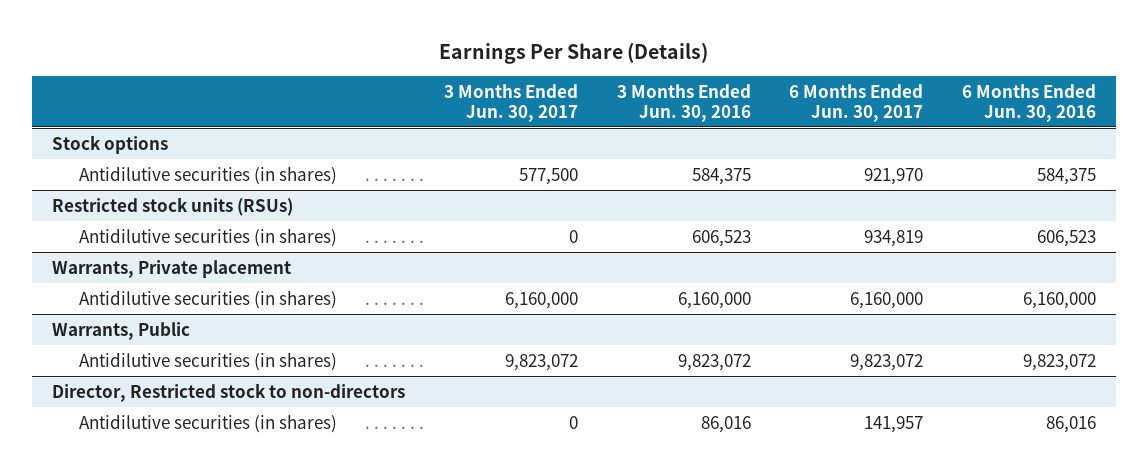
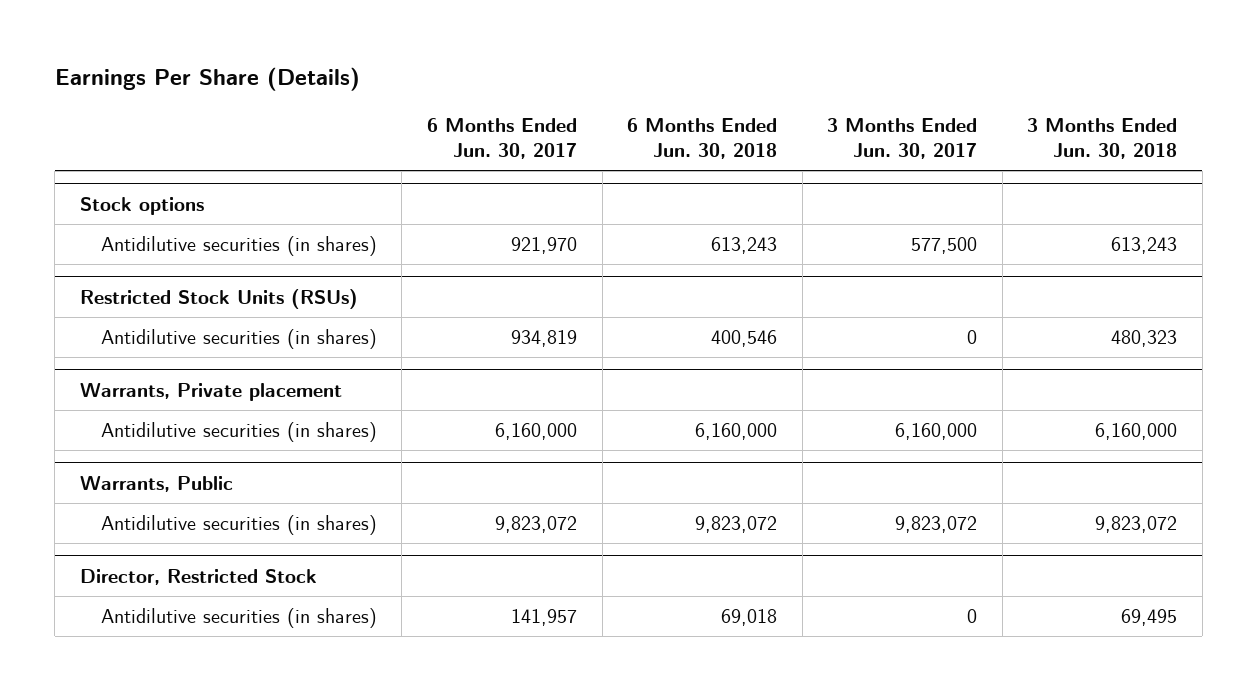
- | 3 Months Ended Jun. 30, 2017 | 3 Months Ended Jun. 30, 2016 | 6 Months Ended Jun. 30, 2017 | 6 Months Ended Jun. 30, 2016
+ | 6 Months Ended Jun. 30, 2017 | 6 Months Ended Jun. 30, 2018 | 3 Months Ended Jun. 30, 2017 | 3 Months Ended Jun. 30, 2018
- Restricted stock units (RSUs)
+ Restricted Stock Units (RSUs)
- Director, Restricted stock to non-directors
+ Director, Restricted Stock

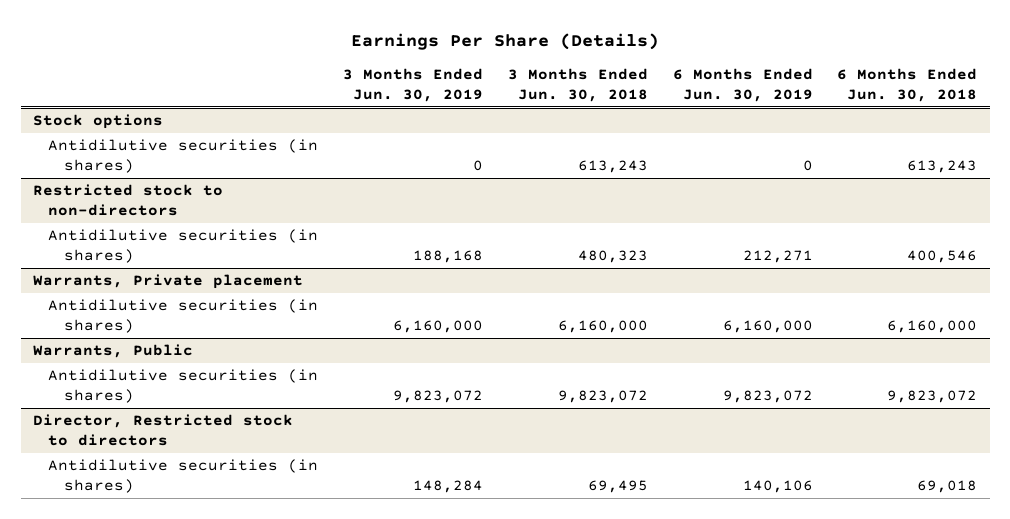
- | 6 Months Ended Jun. 30, 2017 | 6 Months Ended Jun. 30, 2018 | 3 Months Ended Jun. 30, 2017 | 3 Months Ended Jun. 30, 2018
+ | 3 Months Ended Jun. 30, 2019 | 3 Months Ended Jun. 30, 2018 | 6 Months Ended Jun. 30, 2019 | 6 Months Ended Jun. 30, 2018
- Restricted Stock Units (RSUs)
+ Restricted stock to non-directors
- Director, Restricted Stock
+ Director, Restricted stock to directors

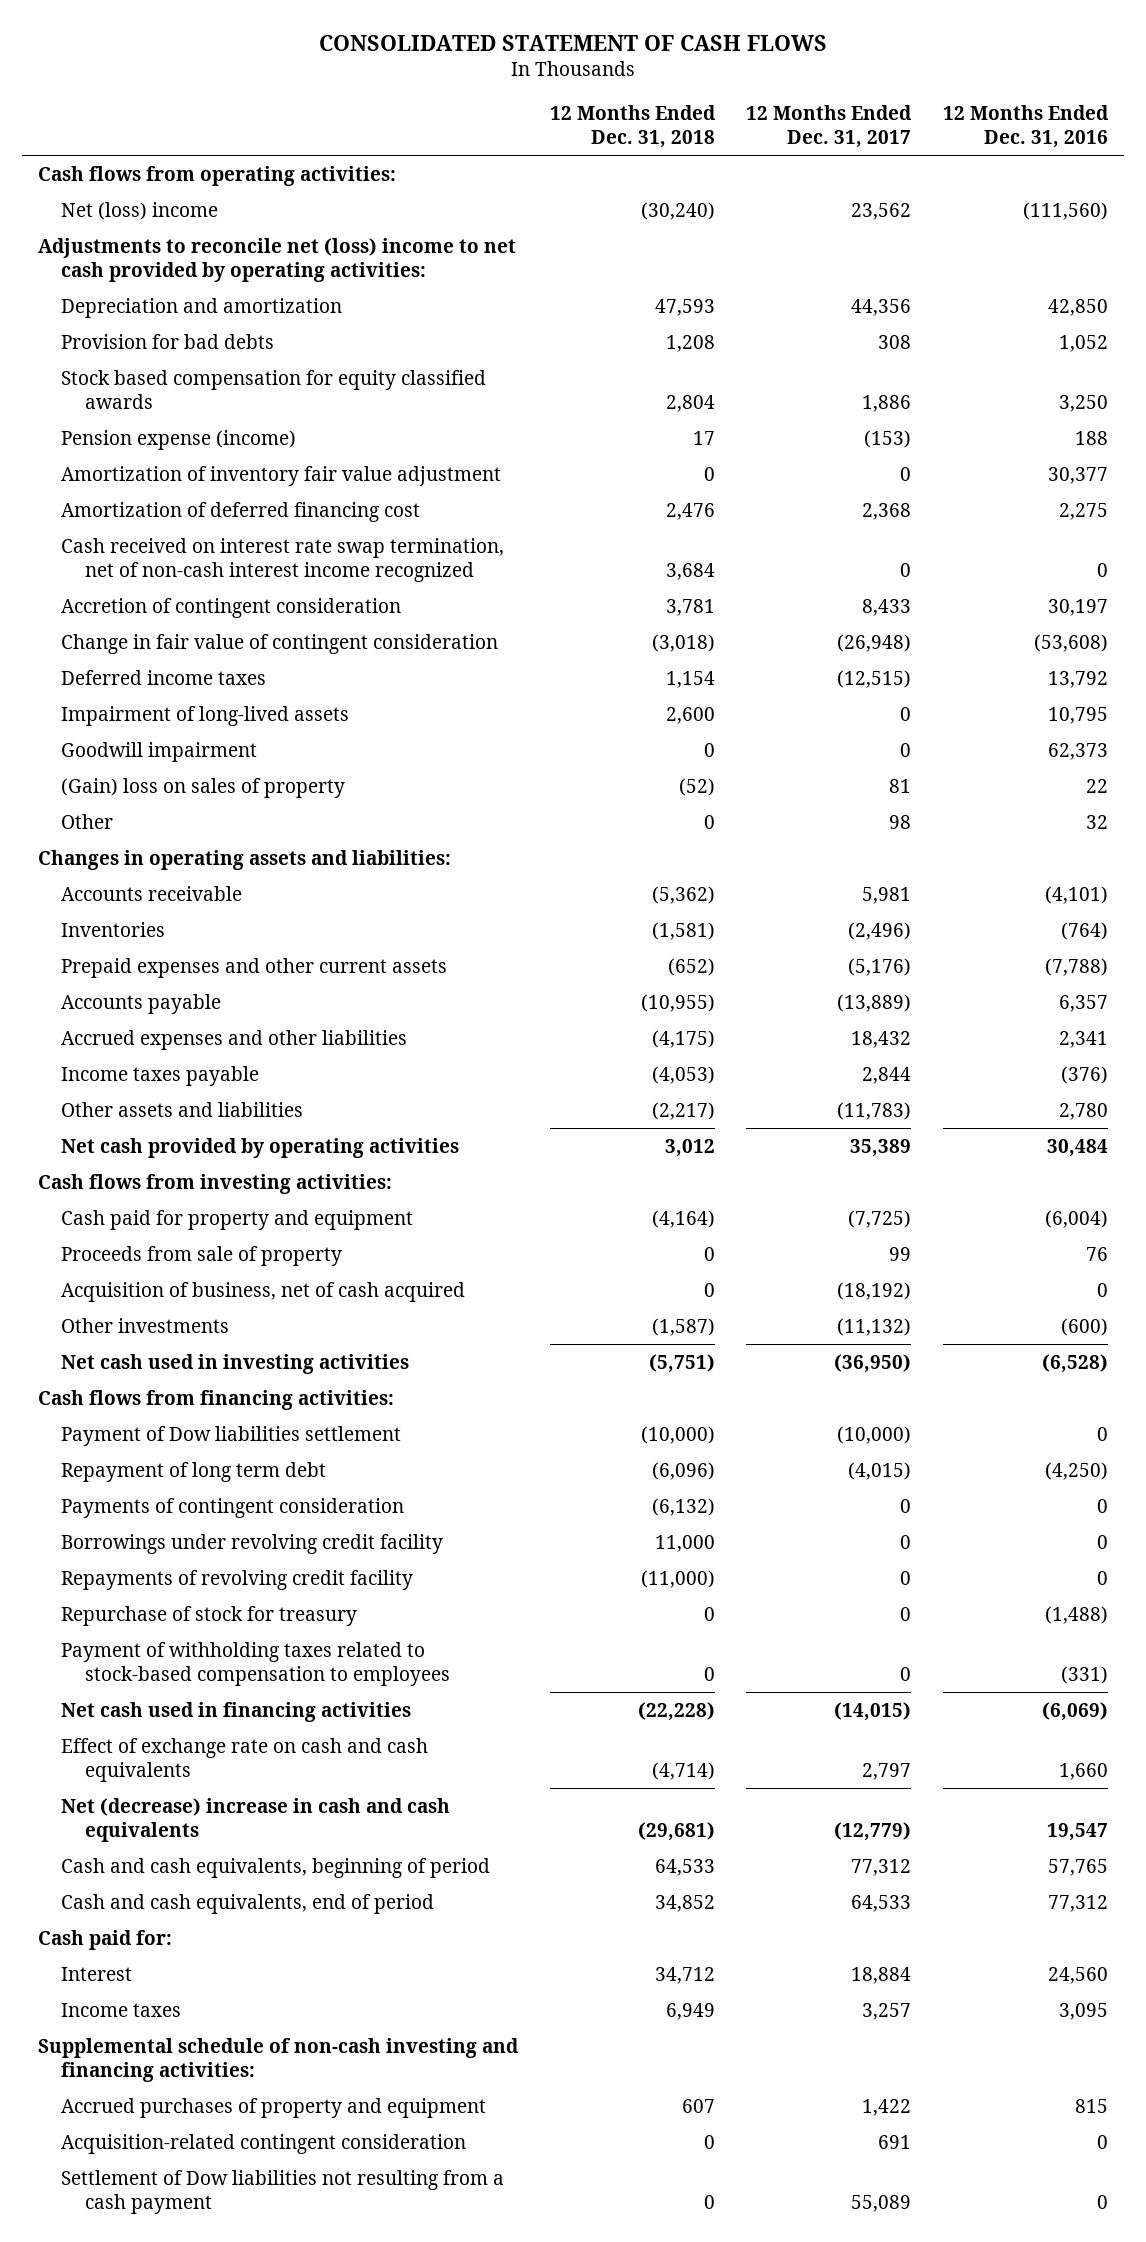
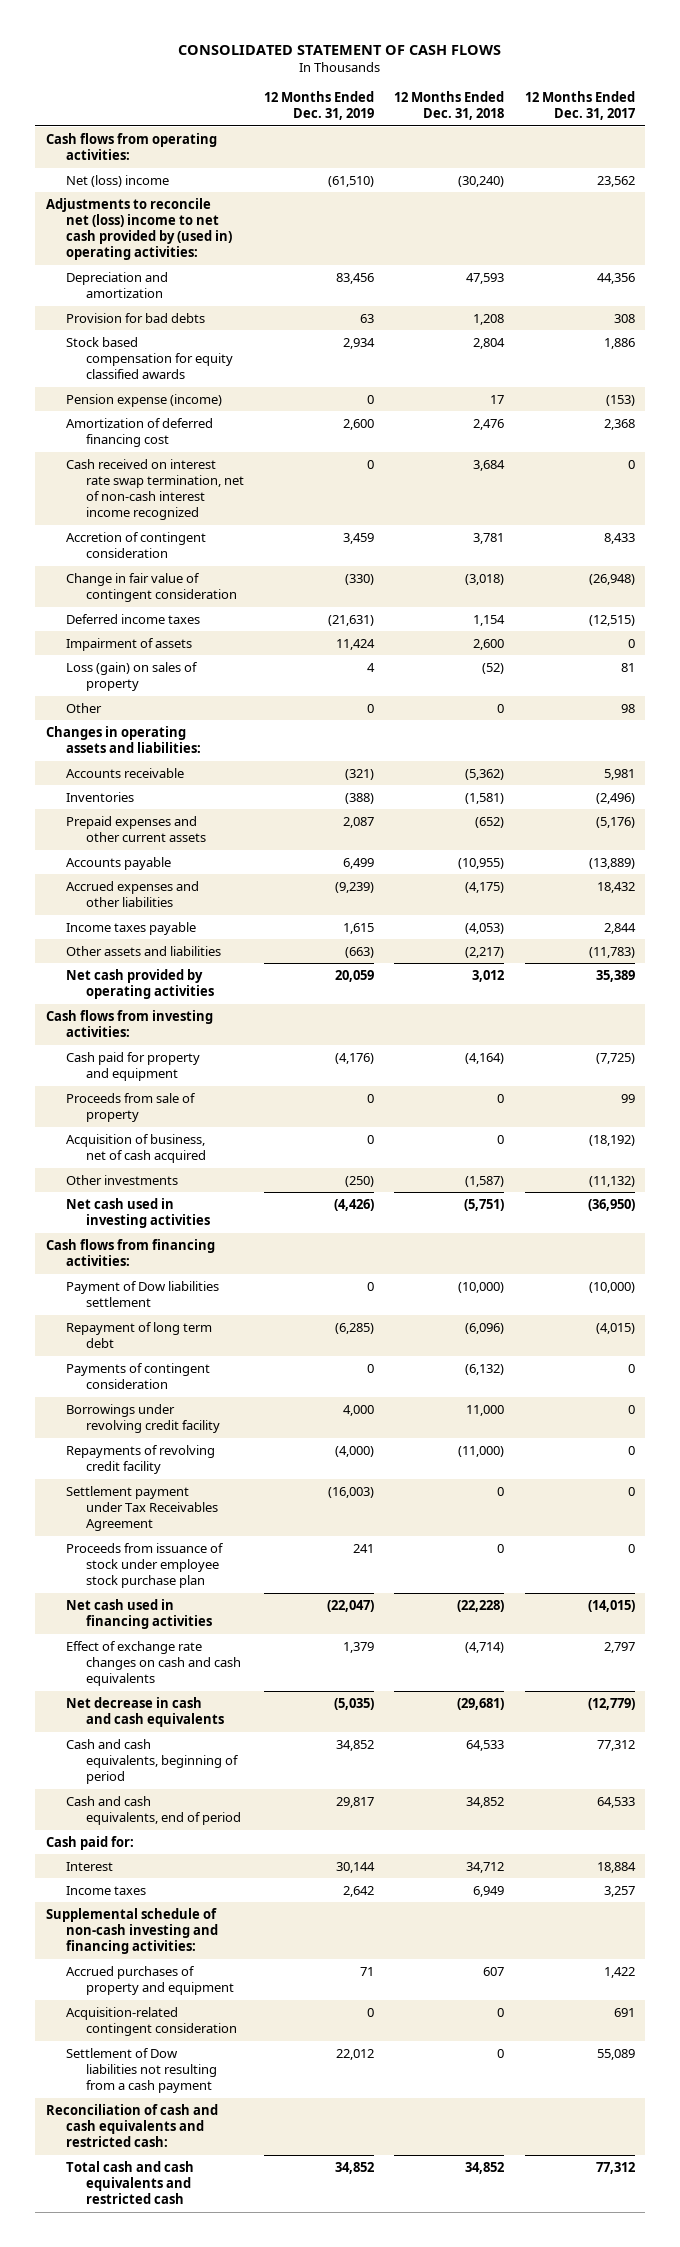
- | 12 Months Ended Dec. 31, 2018 | 12 Months Ended Dec. 31, 2017 | 12 Months Ended Dec. 31, 2016
+ | 12 Months Ended Dec. 31, 2019 | 12 Months Ended Dec. 31, 2018 | 12 Months Ended Dec. 31, 2017
- Adjustments to reconcile net (loss) income to net cash provided by operating activities:
+ Adjustments to reconcile net (loss) income to net cash provided by (used in) operating activities:
- Amortization of inventory fair value adjustment | 0 | 0 | 30,377
- Impairment of long-lived assets | 2,600 | 0 | 10,795
- Goodwill impairment | 0 | 0 | 62,373
- (Gain) loss on sales of property | (52) | 81 | 22
+ Impairment of assets | 11,424 | 2,600 | 0
+ Loss (gain) on sales of property | 4 | (52) | 81
- Repurchase of stock for treasury | 0 | 0 | (1,488)
- Payment of withholding taxes related to stock-based compensation to employees | 0 | 0 | (331)
+ Settlement payment under Tax Receivables Agreement | (16,003) | 0 | 0
+ Proceeds from issuance of stock under employee stock purchase plan | 241 | 0 | 0
- Effect of exchange rate on cash and cash equivalents | (4,714) | 2,797 | 1,660
- Net (decrease) increase in cash and cash equivalents | (29,681) | (12,779) | 19,547
+ Effect of exchange rate changes on cash and cash equivalents | 1,379 | (4,714) | 2,797
+ Net decrease in cash and cash equivalents | (5,035) | (29,681) | (12,779)
+ Reconciliation of cash and cash equivalents and restricted cash:
+ Total cash and cash equivalents and restricted cash | 34,852 | 34,852 | 77,312

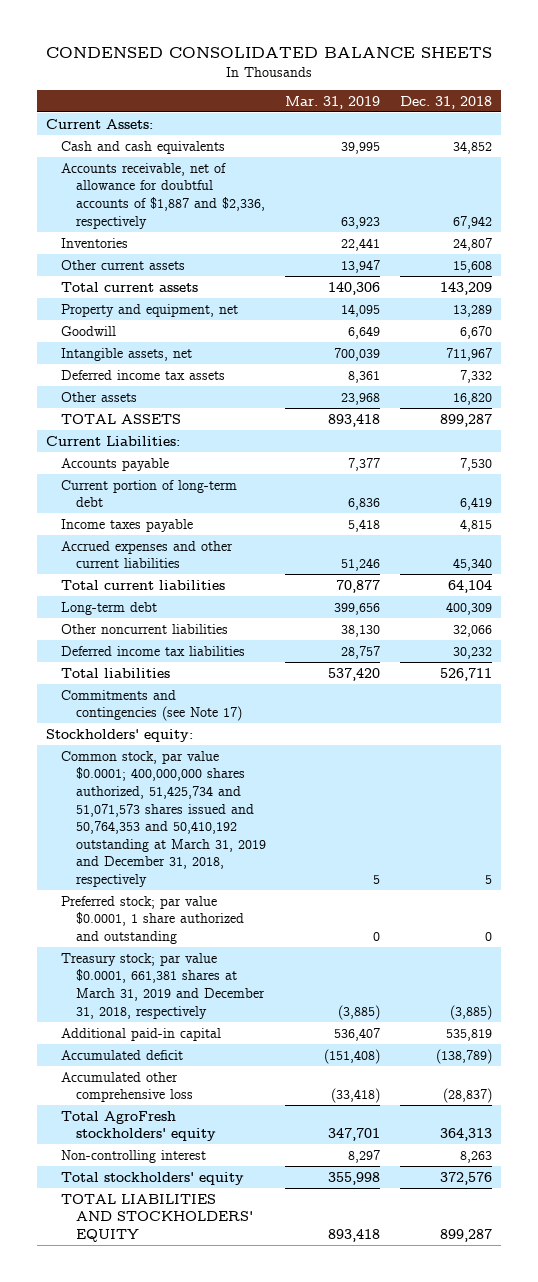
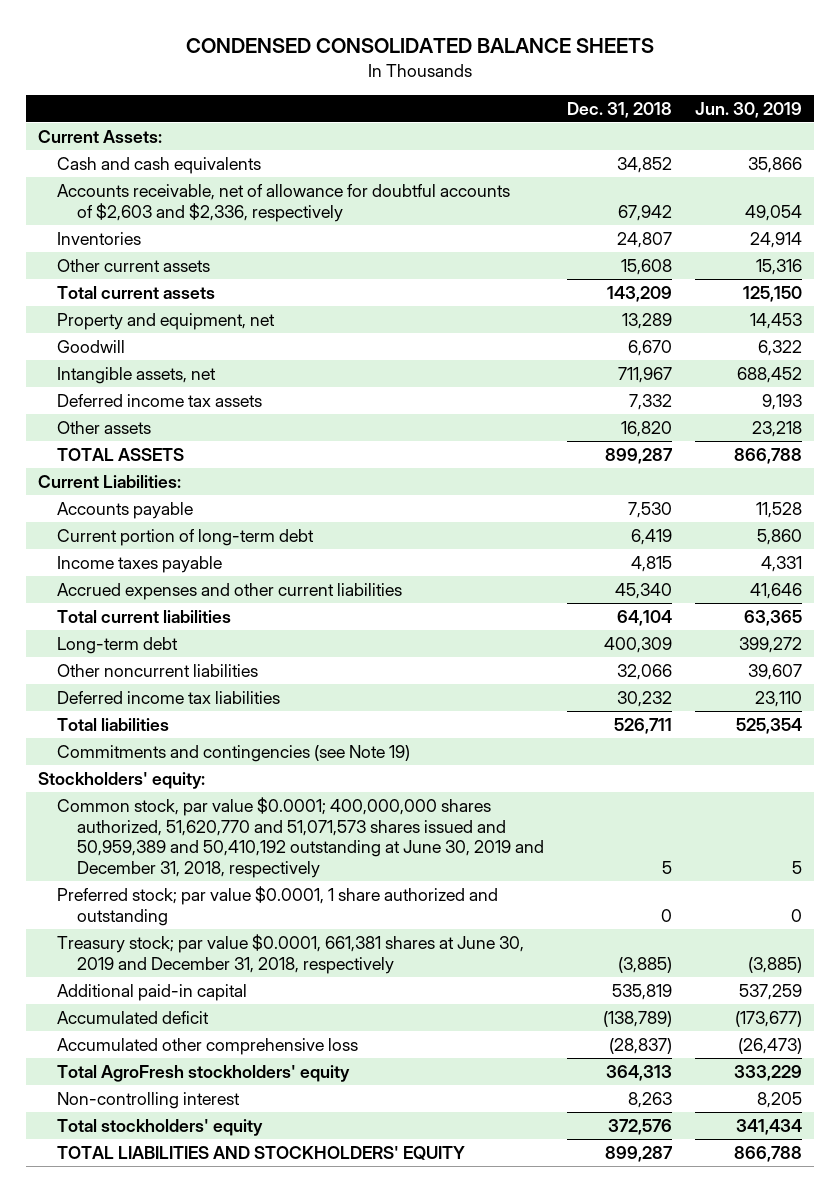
- | Mar. 31, 2019 | Dec. 31, 2018
+ | Dec. 31, 2018 | Jun. 30, 2019
- Accounts receivable, net of allowance for doubtful accounts of $1,887 and $2,336, respectively | 63,923 | 67,942
+ Accounts receivable, net of allowance for doubtful accounts of $2,603 and $2,336, respectively | 67,942 | 49,054
- Commitments and contingencies (see Note 17)
+ Commitments and contingencies (see Note 19)
- Common stock, par value $0.0001; 400,000,000 shares authorized, 51,425,734 and 51,071,573 shares issued and 50,764,353 and 50,410,192 outstanding at March 31, 2019 and December 31, 2018, respectively | 5 | 5
+ Common stock, par value $0.0001; 400,000,000 shares authorized, 51,620,770 and 51,071,573 shares issued and 50,959,389 and 50,410,192 outstanding at June 30, 2019 and December 31, 2018, respectively | 5 | 5
- Treasury stock; par value $0.0001, 661,381 shares at March 31, 2019 and December 31, 2018, respectively | (3,885) | (3,885)
+ Treasury stock; par value $0.0001, 661,381 shares at June 30, 2019 and December 31, 2018, respectively | (3,885) | (3,885)

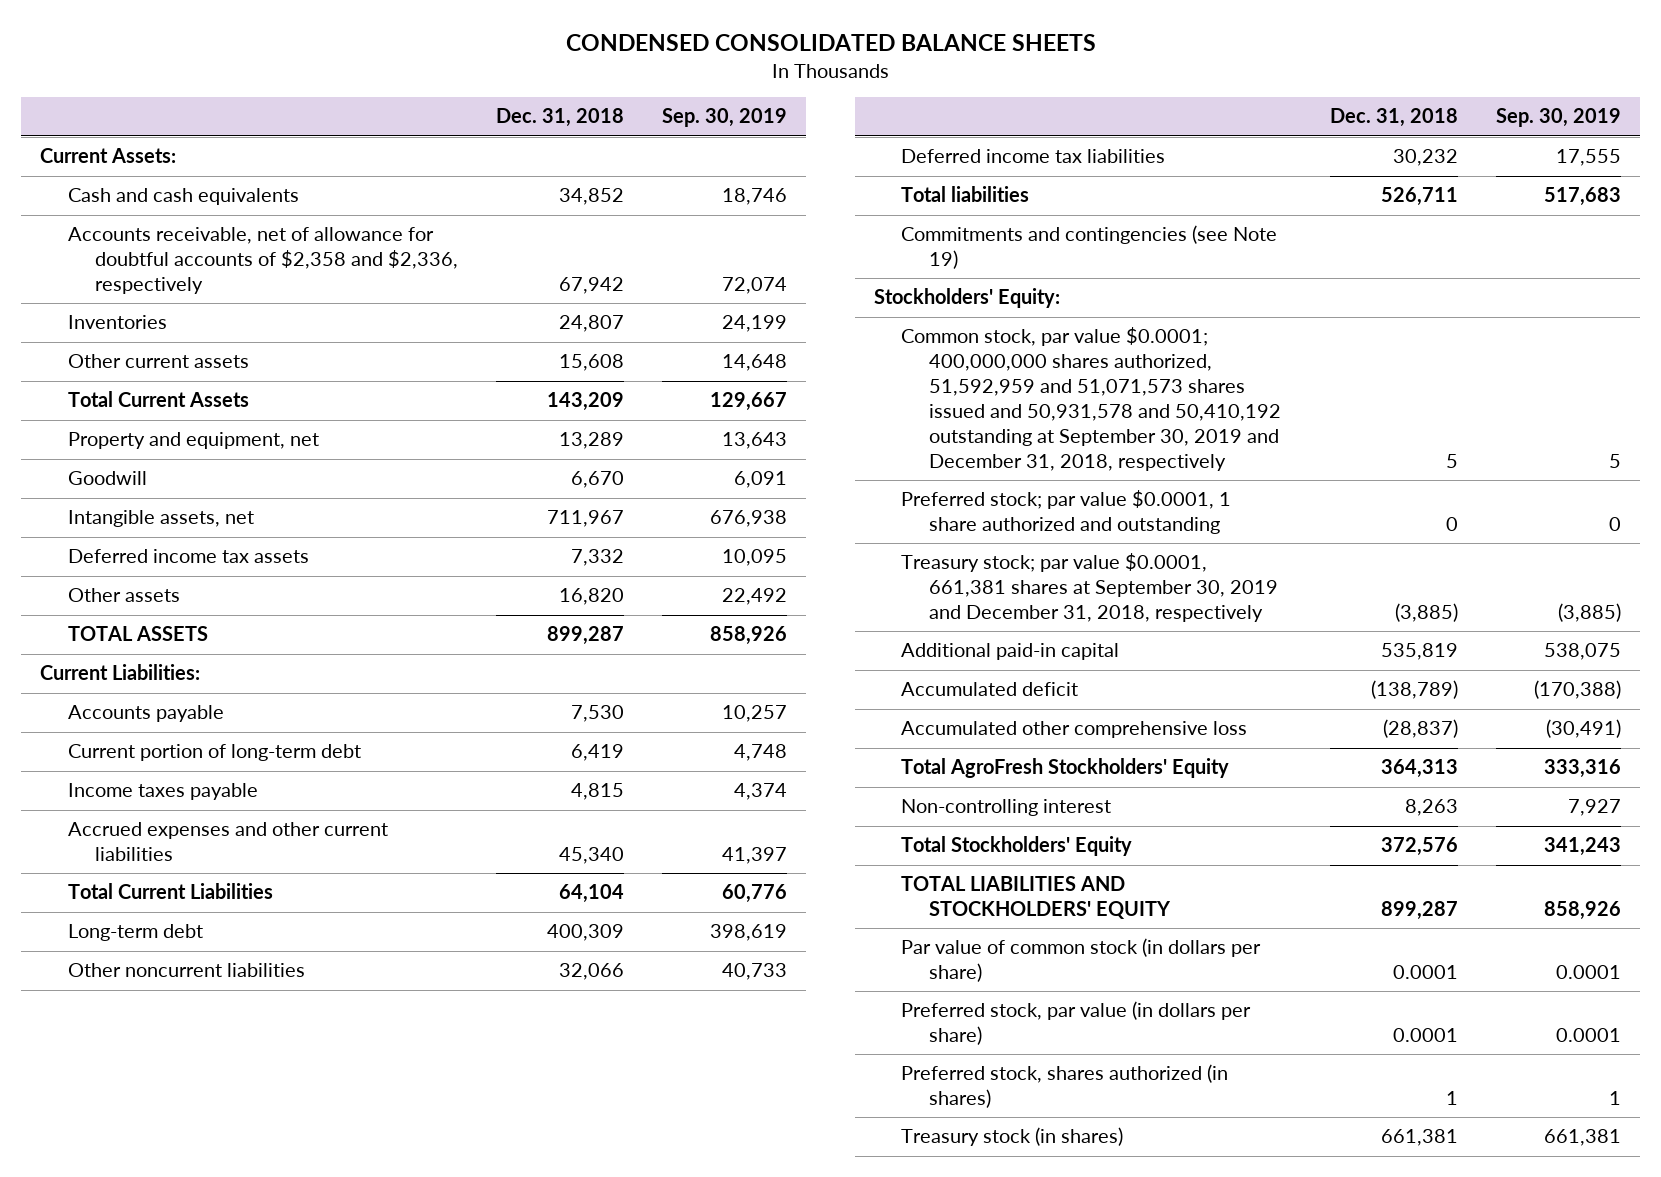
- | Dec. 31, 2018 | Jun. 30, 2019
+ | Dec. 31, 2018 | Sep. 30, 2019
- Accounts receivable, net of allowance for doubtful accounts of $2,603 and $2,336, respectively | 67,942 | 49,054
+ Accounts receivable, net of allowance for doubtful accounts of $2,358 and $2,336, respectively | 67,942 | 72,074
- Total current assets | 143,209 | 125,150
+ Total Current Assets | 143,209 | 129,667
- Total current liabilities | 64,104 | 63,365
+ Total Current Liabilities | 64,104 | 60,776
- Stockholders' equity:
- Common stock, par value $0.0001; 400,000,000 shares authorized, 51,620,770 and 51,071,573 shares issued and 50,959,389 and 50,410,192 outstanding at June 30, 2019 and December 31, 2018, respectively | 5 | 5
+ Stockholders' Equity:
+ Common stock, par value $0.0001; 400,000,000 shares authorized, 51,592,959 and 51,071,573 shares issued and 50,931,578 and 50,410,192 outstanding at September 30, 2019 and December 31, 2018, respectively | 5 | 5
- Treasury stock; par value $0.0001, 661,381 shares at June 30, 2019 and December 31, 2018, respectively | (3,885) | (3,885)
+ Treasury stock; par value $0.0001, 661,381 shares at September 30, 2019 and December 31, 2018, respectively | (3,885) | (3,885)
- Total AgroFresh stockholders' equity | 364,313 | 333,229
+ Total AgroFresh Stockholders' Equity | 364,313 | 333,316
- Total stockholders' equity | 372,576 | 341,434
+ Total Stockholders' Equity | 372,576 | 341,243
+ Par value of common stock (in dollars per share) | 0.0001 | 0.0001
+ Preferred stock, par value (in dollars per share) | 0.0001 | 0.0001
+ Preferred stock, shares authorized (in shares) | 1 | 1
+ Treasury stock (in shares) | 661,381 | 661,381

